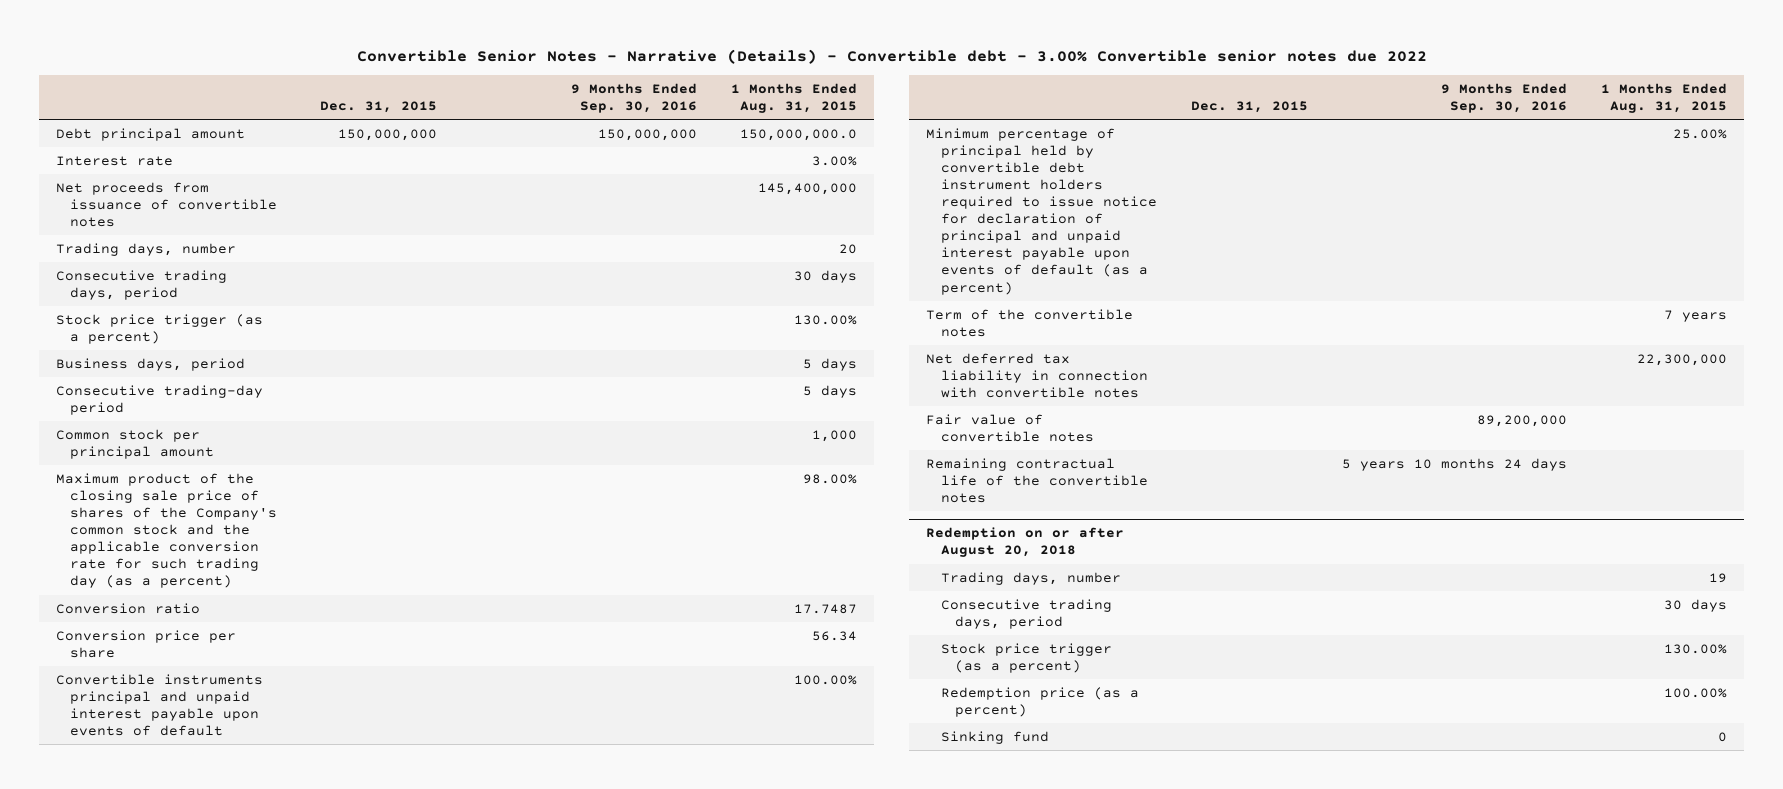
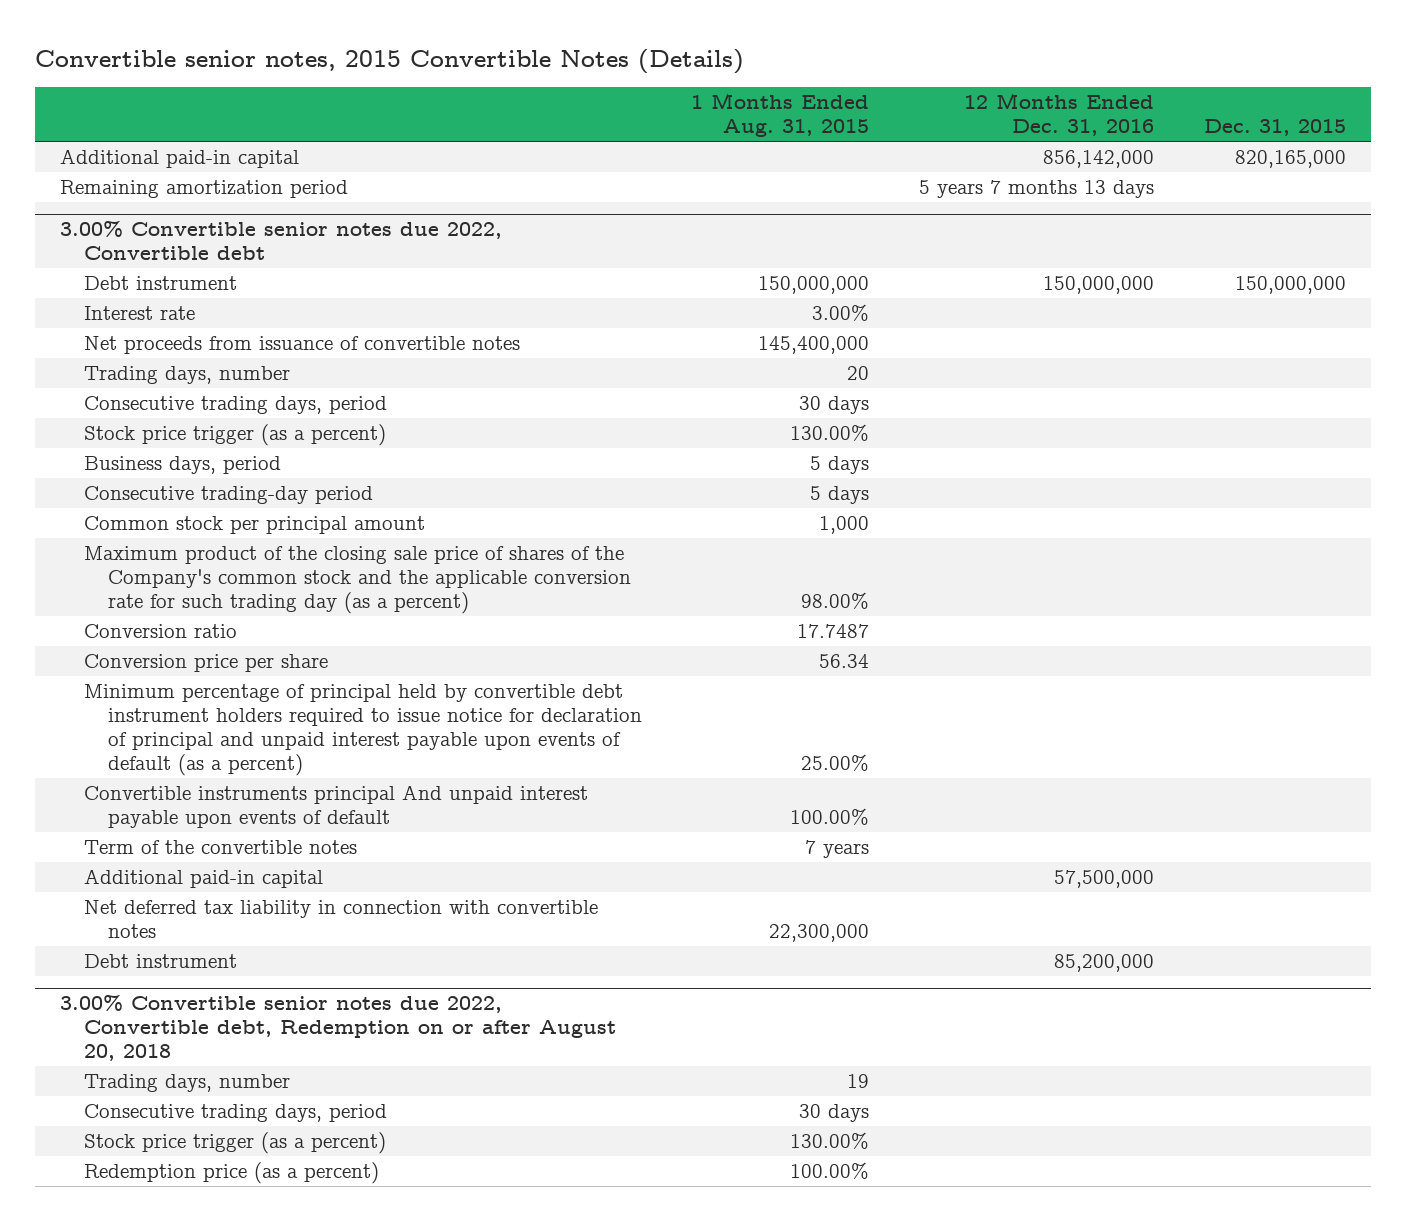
- Convertible Senior Notes - Narrative (Details) - Convertible debt - 3.00% Convertible senior notes due 2022
+ Convertible senior notes, 2015 Convertible Notes (Details)
- | Dec. 31, 2015 | 9 Months Ended Sep. 30, 2016 | 1 Months Ended Aug. 31, 2015
+ | 1 Months Ended Aug. 31, 2015 | 12 Months Ended Dec. 31, 2016 | Dec. 31, 2015
- Debt principal amount | 150,000,000 | 150,000,000 | 150,000,000.0
+ Additional paid-in capital | | 856,142,000 | 820,165,000
+ Remaining amortization period | | 5 years 7 months 13 days |
+ 3.00% Convertible senior notes due 2022, Convertible debt
+ Debt instrument | 150,000,000 | 150,000,000 | 150,000,000
- Convertible instruments principal and unpaid interest payable upon events of default | | | 100.00%
+ Convertible instruments principal And unpaid interest payable upon events of default | 100.00% | |
+ Additional paid-in capital | | 57,500,000 |
- Fair value of convertible notes | | 89,200,000 |
- Remaining contractual life of the convertible notes | | 5 years 10 months 24 days |
- Redemption on or after August 20, 2018
+ Debt instrument | | 85,200,000 |
+ 3.00% Convertible senior notes due 2022, Convertible debt, Redemption on or after August 20, 2018
- Sinking fund | | | 0

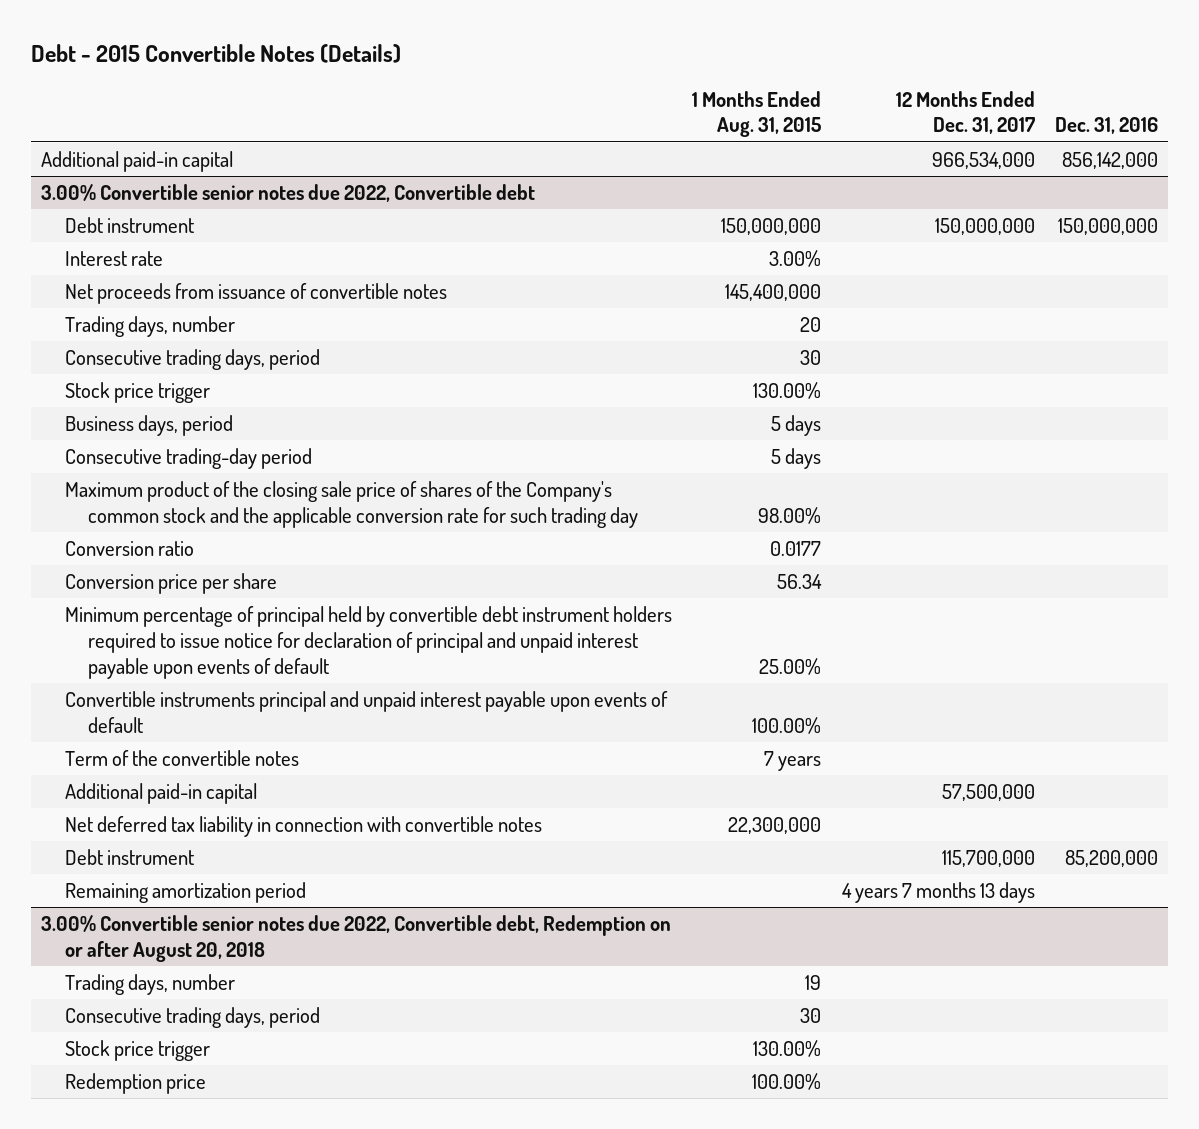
- Convertible senior notes, 2015 Convertible Notes (Details)
+ Debt - 2015 Convertible Notes (Details)
- | 1 Months Ended Aug. 31, 2015 | 12 Months Ended Dec. 31, 2016 | Dec. 31, 2015
+ | 1 Months Ended Aug. 31, 2015 | 12 Months Ended Dec. 31, 2017 | Dec. 31, 2016
- Remaining amortization period | | 5 years 7 months 13 days |
@ 3.00% Convertible senior notes due 2022, Convertible debt
- Consecutive trading days, period | 30 days | |
- Stock price trigger (as a percent) | 130.00% | |
+ Consecutive trading days, period | 30 | |
+ Stock price trigger | 130.00% | |
- Common stock per principal amount | 1,000 | |
- Maximum product of the closing sale price of shares of the Company's common stock and the applicable conversion rate for such trading day (as a percent) | 98.00% | |
- Conversion ratio | 17.7487 | |
+ Maximum product of the closing sale price of shares of the Company's common stock and the applicable conversion rate for such trading day | 98.00% | |
+ Conversion ratio | 0.0177 | |
- Minimum percentage of principal held by convertible debt instrument holders required to issue notice for declaration of principal and unpaid interest payable upon events of default (as a percent) | 25.00% | |
- Convertible instruments principal And unpaid interest payable upon events of default | 100.00% | |
+ Minimum percentage of principal held by convertible debt instrument holders required to issue notice for declaration of principal and unpaid interest payable upon events of default | 25.00% | |
+ Convertible instruments principal and unpaid interest payable upon events of default | 100.00% | |
+ Remaining amortization period | | 4 years 7 months 13 days |
@ 3.00% Convertible senior notes due 2022, Convertible debt, Redemption on or after August 20, 2018
- Consecutive trading days, period | 30 days | |
- Stock price trigger (as a percent) | 130.00% | |
- Redemption price (as a percent) | 100.00% | |
+ Consecutive trading days, period | 30 | |
+ Stock price trigger | 130.00% | |
+ Redemption price | 100.00% | |

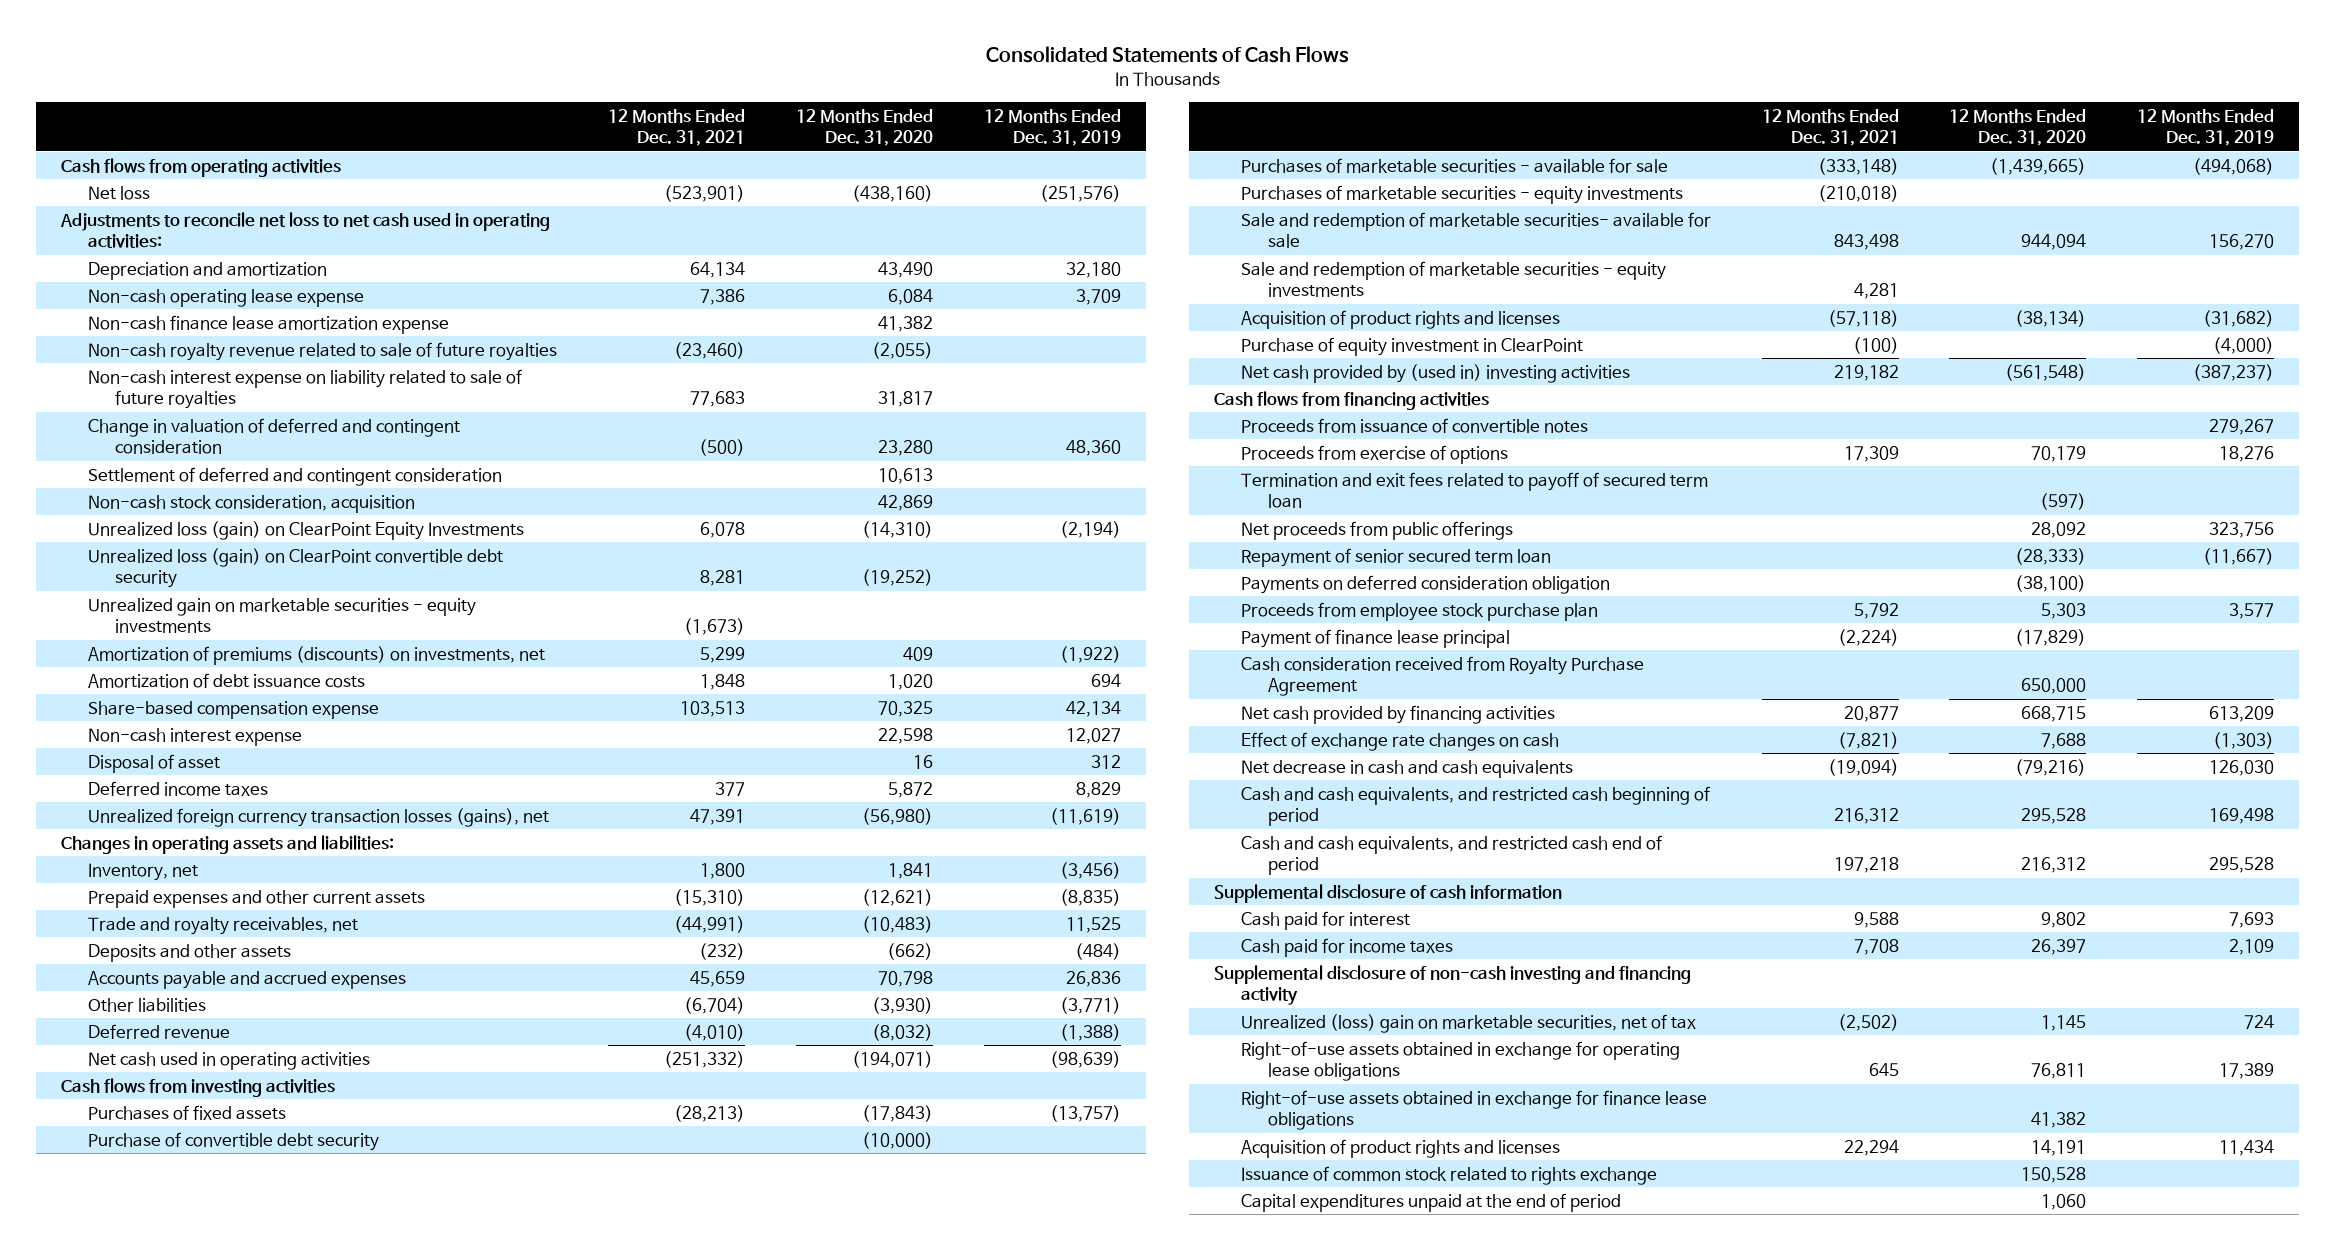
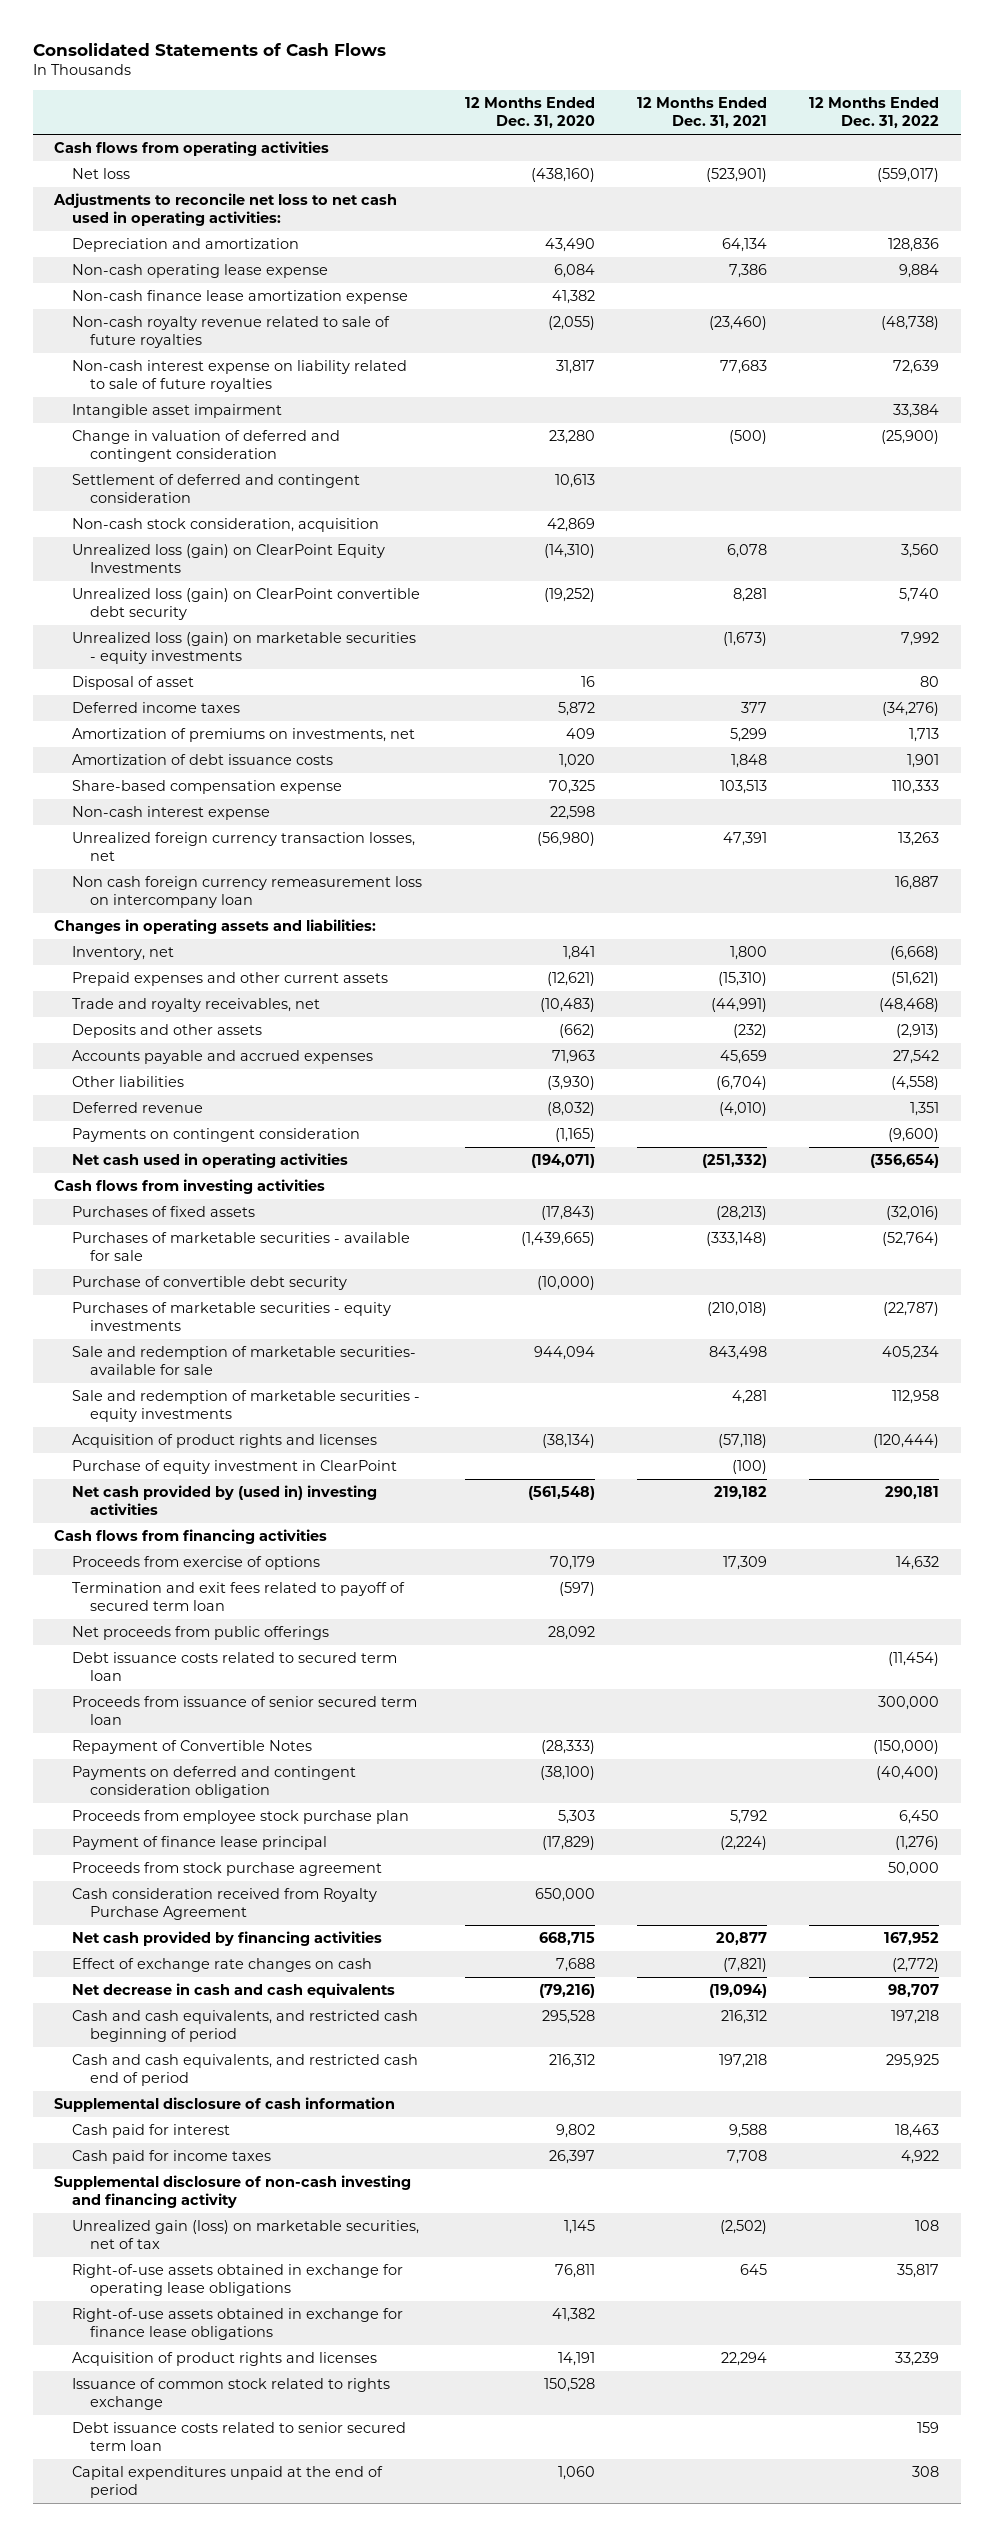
- | 12 Months Ended Dec. 31, 2021 | 12 Months Ended Dec. 31, 2020 | 12 Months Ended Dec. 31, 2019
+ | 12 Months Ended Dec. 31, 2020 | 12 Months Ended Dec. 31, 2021 | 12 Months Ended Dec. 31, 2022
+ Intangible asset impairment | | | 33,384
- Unrealized gain on marketable securities - equity investments | (1,673) | |
- Amortization of premiums (discounts) on investments, net | 5,299 | 409 | (1,922)
+ Unrealized loss (gain) on marketable securities - equity investments | | (1,673) | 7,992
moved up: Disposal of asset | 16 | | 80
moved up: Deferred income taxes | 5,872 | 377 | (34,276)
+ Amortization of premiums on investments, net | 409 | 5,299 | 1,713
- Unrealized foreign currency transaction losses (gains), net | 47,391 | (56,980) | (11,619)
+ Unrealized foreign currency transaction losses, net | (56,980) | 47,391 | 13,263
+ Non cash foreign currency remeasurement loss on intercompany loan | | | 16,887
- Accounts payable and accrued expenses | 45,659 | 70,798 | 26,836
+ Accounts payable and accrued expenses | 71,963 | 45,659 | 27,542
+ Payments on contingent consideration | (1,165) | | (9,600)
moved down: Purchase of convertible debt security | (10,000) | |
- Proceeds from issuance of convertible notes | | | 279,267
- Repayment of senior secured term loan | | (28,333) | (11,667)
- Payments on deferred consideration obligation | | (38,100) |
+ Debt issuance costs related to secured term loan | | | (11,454)
+ Proceeds from issuance of senior secured term loan | | | 300,000
+ Repayment of Convertible Notes | (28,333) | | (150,000)
+ Payments on deferred and contingent consideration obligation | (38,100) | | (40,400)
+ Proceeds from stock purchase agreement | | | 50,000
- Unrealized (loss) gain on marketable securities, net of tax | (2,502) | 1,145 | 724
+ Unrealized gain (loss) on marketable securities, net of tax | 1,145 | (2,502) | 108
+ Debt issuance costs related to senior secured term loan | | | 159

